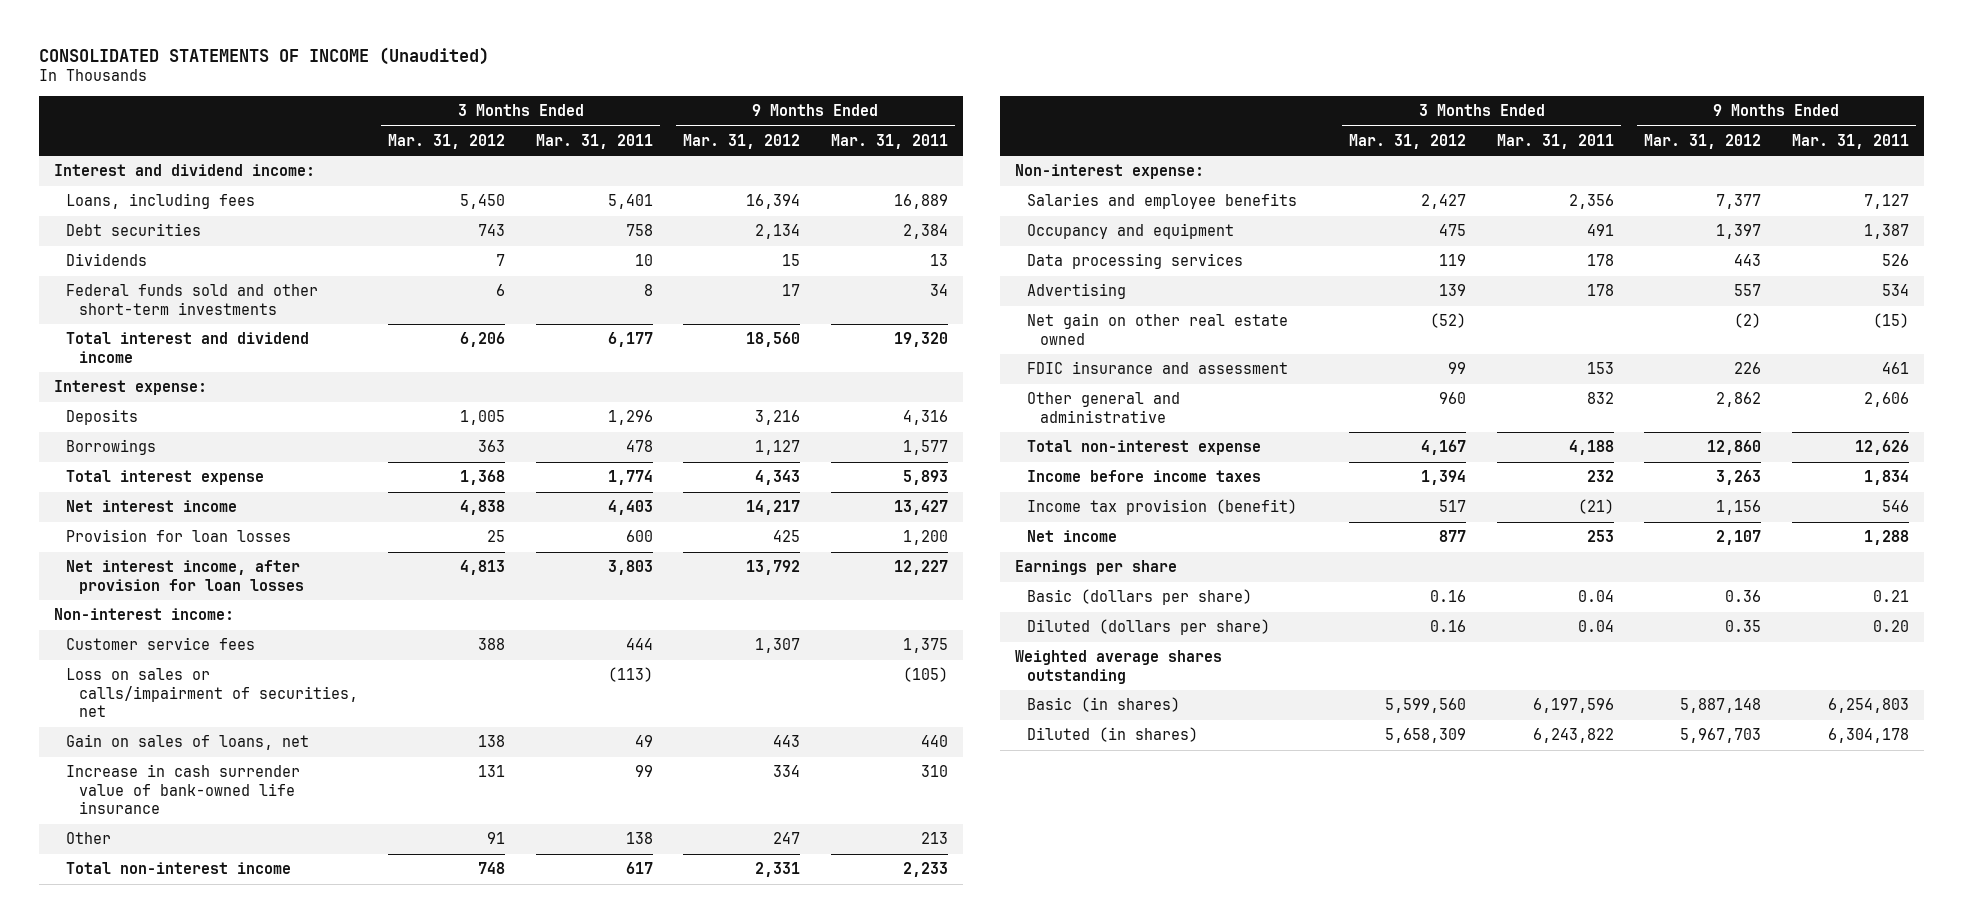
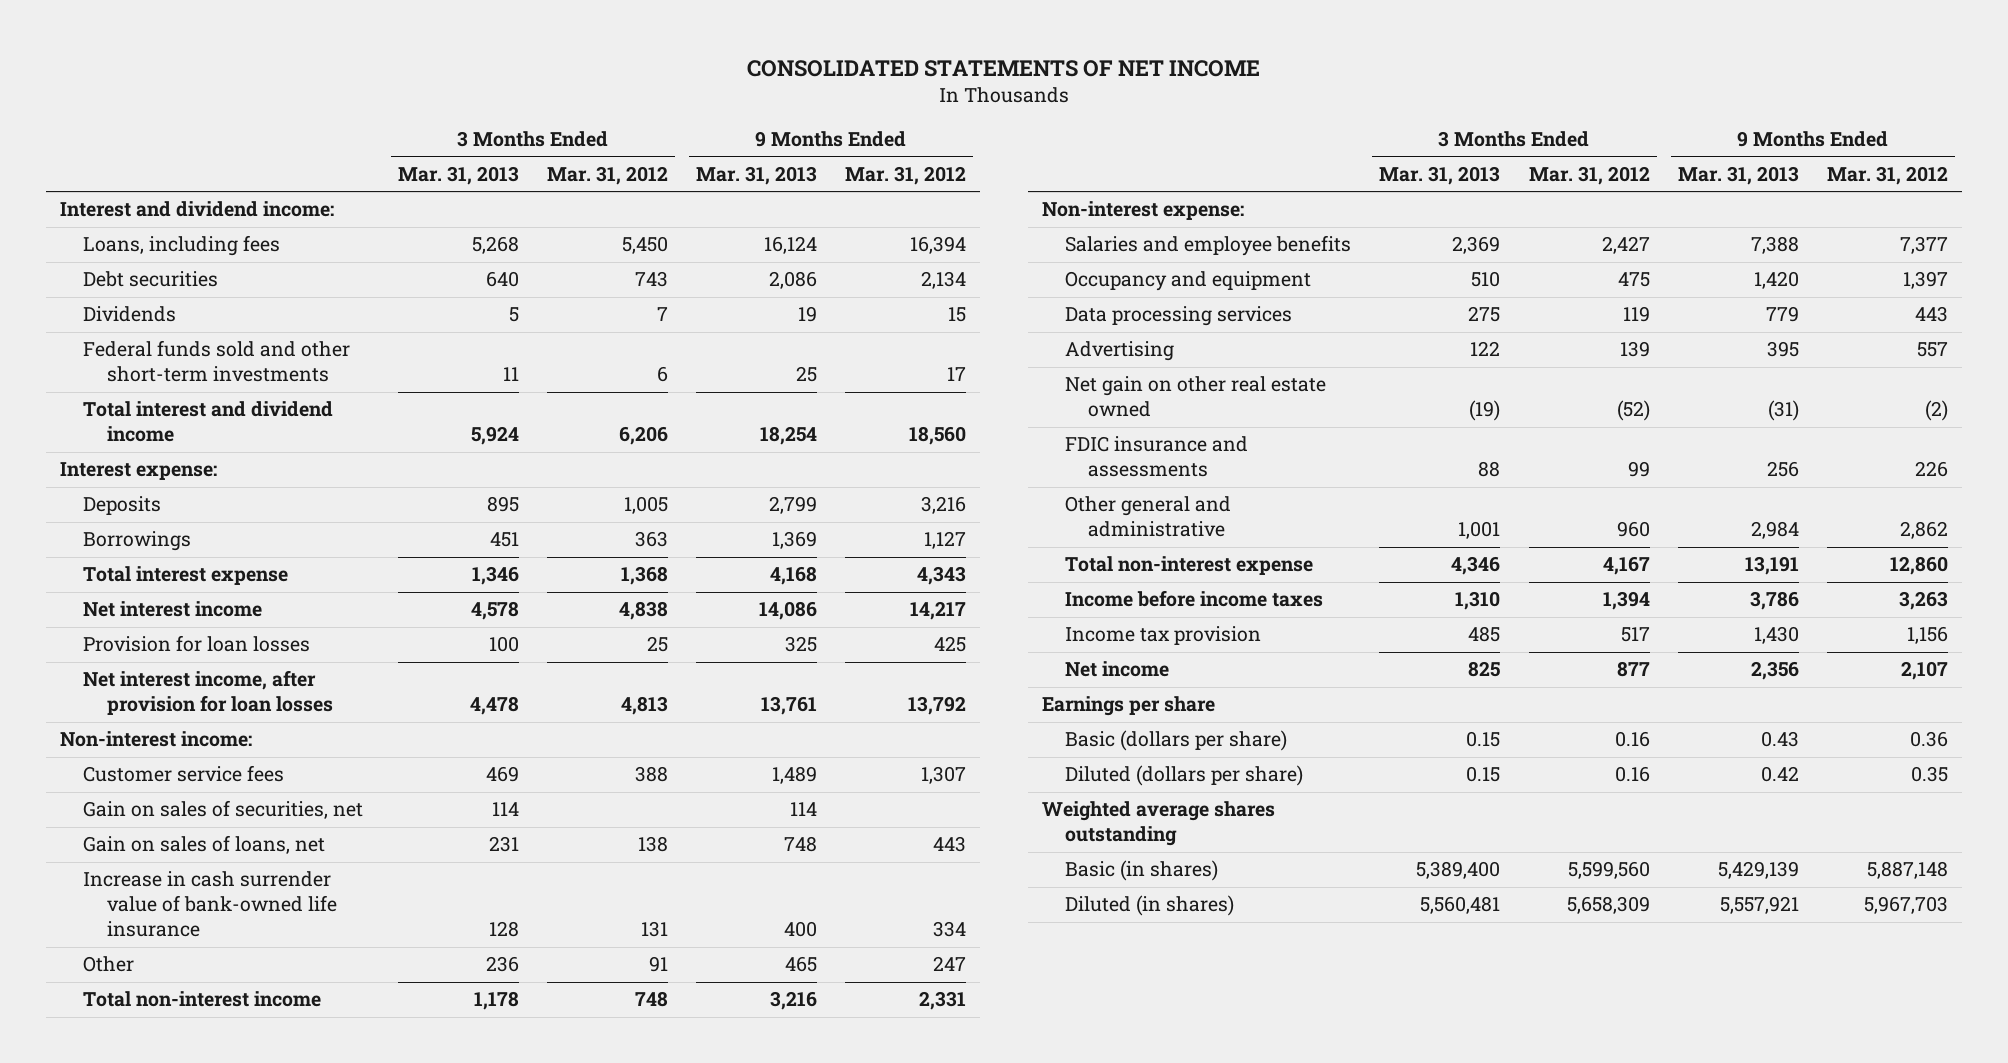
- CONSOLIDATED STATEMENTS OF INCOME (Unaudited)
+ CONSOLIDATED STATEMENTS OF NET INCOME
- | 3 Months Ended Mar. 31, 2012 | 3 Months Ended Mar. 31, 2011 | 9 Months Ended Mar. 31, 2012 | 9 Months Ended Mar. 31, 2011
+ | 3 Months Ended Mar. 31, 2013 | 3 Months Ended Mar. 31, 2012 | 9 Months Ended Mar. 31, 2013 | 9 Months Ended Mar. 31, 2012
- Loss on sales or calls/impairment of securities, net | | (113) | | (105)
+ Gain on sales of securities, net | 114 | | 114 |
- FDIC insurance and assessment | 99 | 153 | 226 | 461
+ FDIC insurance and assessments | 88 | 99 | 256 | 226
- Income tax provision (benefit) | 517 | (21) | 1,156 | 546
+ Income tax provision | 485 | 517 | 1,430 | 1,156

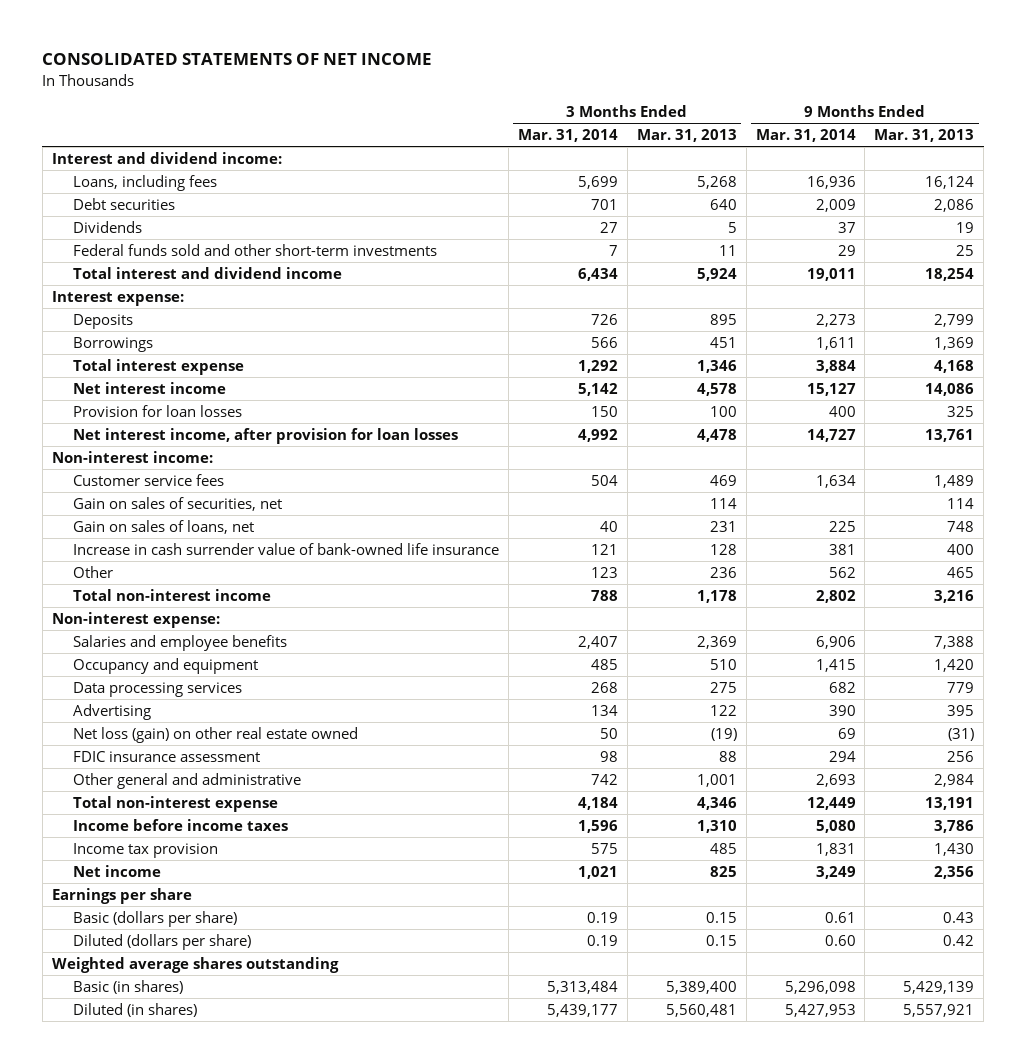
- | 3 Months Ended Mar. 31, 2013 | 3 Months Ended Mar. 31, 2012 | 9 Months Ended Mar. 31, 2013 | 9 Months Ended Mar. 31, 2012
+ | 3 Months Ended Mar. 31, 2014 | 3 Months Ended Mar. 31, 2013 | 9 Months Ended Mar. 31, 2014 | 9 Months Ended Mar. 31, 2013
- Net gain on other real estate owned | (19) | (52) | (31) | (2)
- FDIC insurance and assessments | 88 | 99 | 256 | 226
+ Net loss (gain) on other real estate owned | 50 | (19) | 69 | (31)
+ FDIC insurance assessment | 98 | 88 | 294 | 256

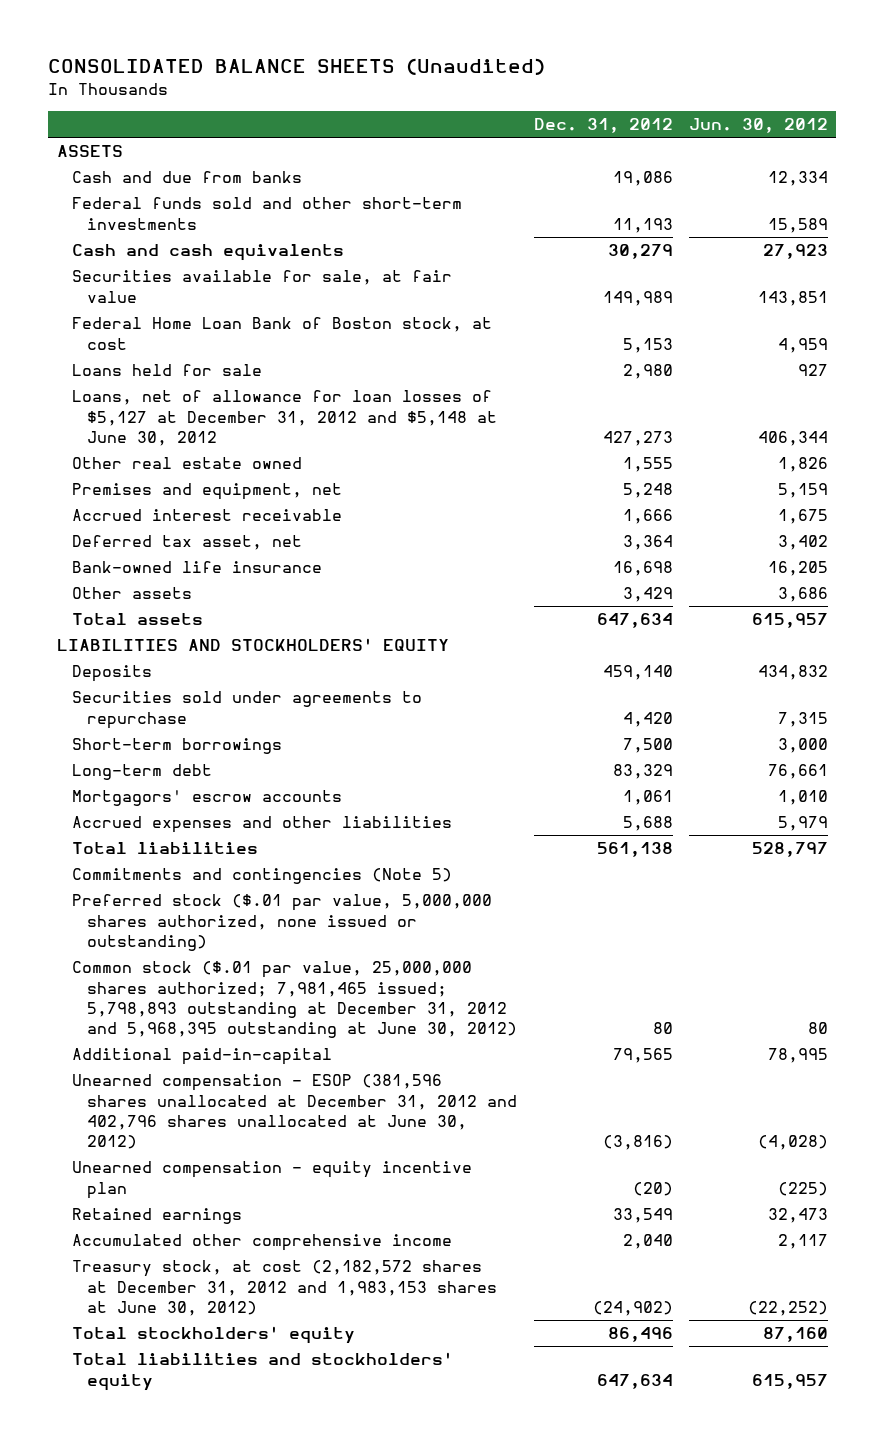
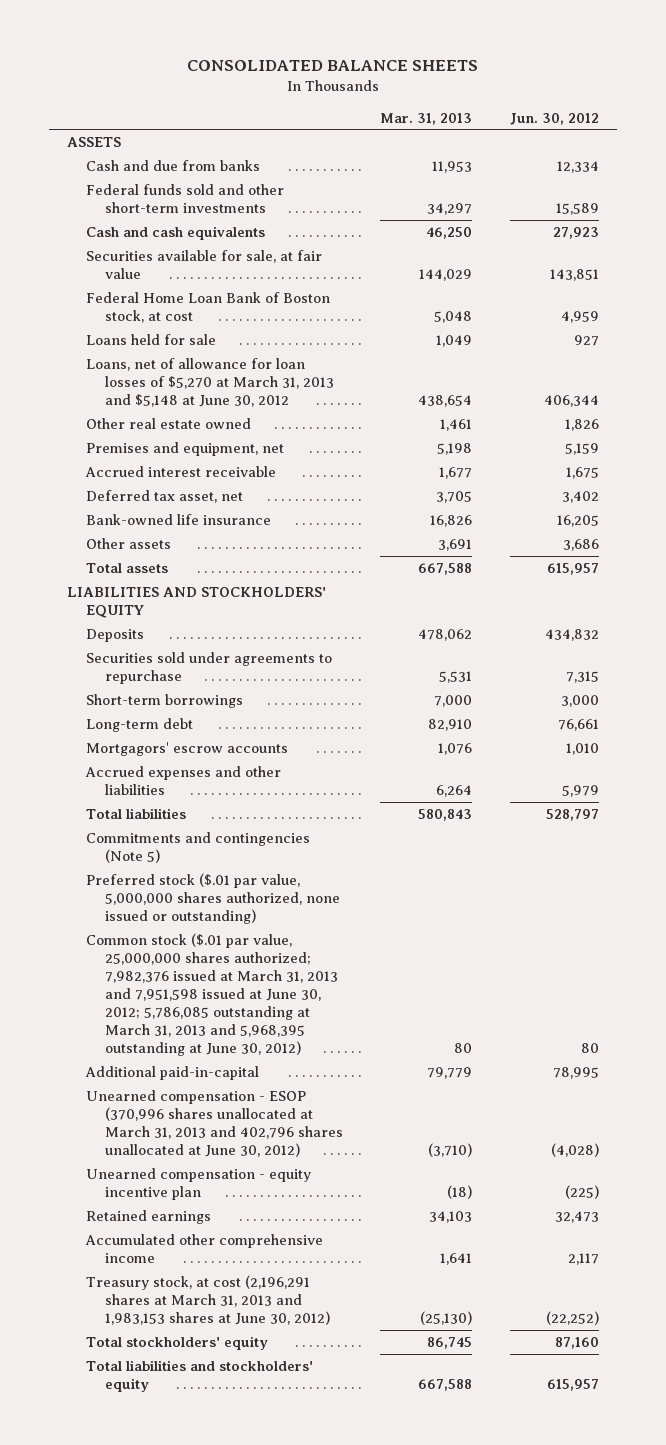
- CONSOLIDATED BALANCE SHEETS (Unaudited)
+ CONSOLIDATED BALANCE SHEETS
- | Dec. 31, 2012 | Jun. 30, 2012
+ | Mar. 31, 2013 | Jun. 30, 2012
- Loans, net of allowance for loan losses of $5,127 at December 31, 2012 and $5,148 at June 30, 2012 | 427,273 | 406,344
+ Loans, net of allowance for loan losses of $5,270 at March 31, 2013 and $5,148 at June 30, 2012 | 438,654 | 406,344
- Common stock ($.01 par value, 25,000,000 shares authorized; 7,981,465 issued; 5,798,893 outstanding at December 31, 2012 and 5,968,395 outstanding at June 30, 2012) | 80 | 80
+ Common stock ($.01 par value, 25,000,000 shares authorized; 7,982,376 issued at March 31, 2013 and 7,951,598 issued at June 30, 2012; 5,786,085 outstanding at March 31, 2013 and 5,968,395 outstanding at June 30, 2012) | 80 | 80
- Unearned compensation - ESOP (381,596 shares unallocated at December 31, 2012 and 402,796 shares unallocated at June 30, 2012) | (3,816) | (4,028)
+ Unearned compensation - ESOP (370,996 shares unallocated at March 31, 2013 and 402,796 shares unallocated at June 30, 2012) | (3,710) | (4,028)
- Treasury stock, at cost (2,182,572 shares at December 31, 2012 and 1,983,153 shares at June 30, 2012) | (24,902) | (22,252)
+ Treasury stock, at cost (2,196,291 shares at March 31, 2013 and 1,983,153 shares at June 30, 2012) | (25,130) | (22,252)

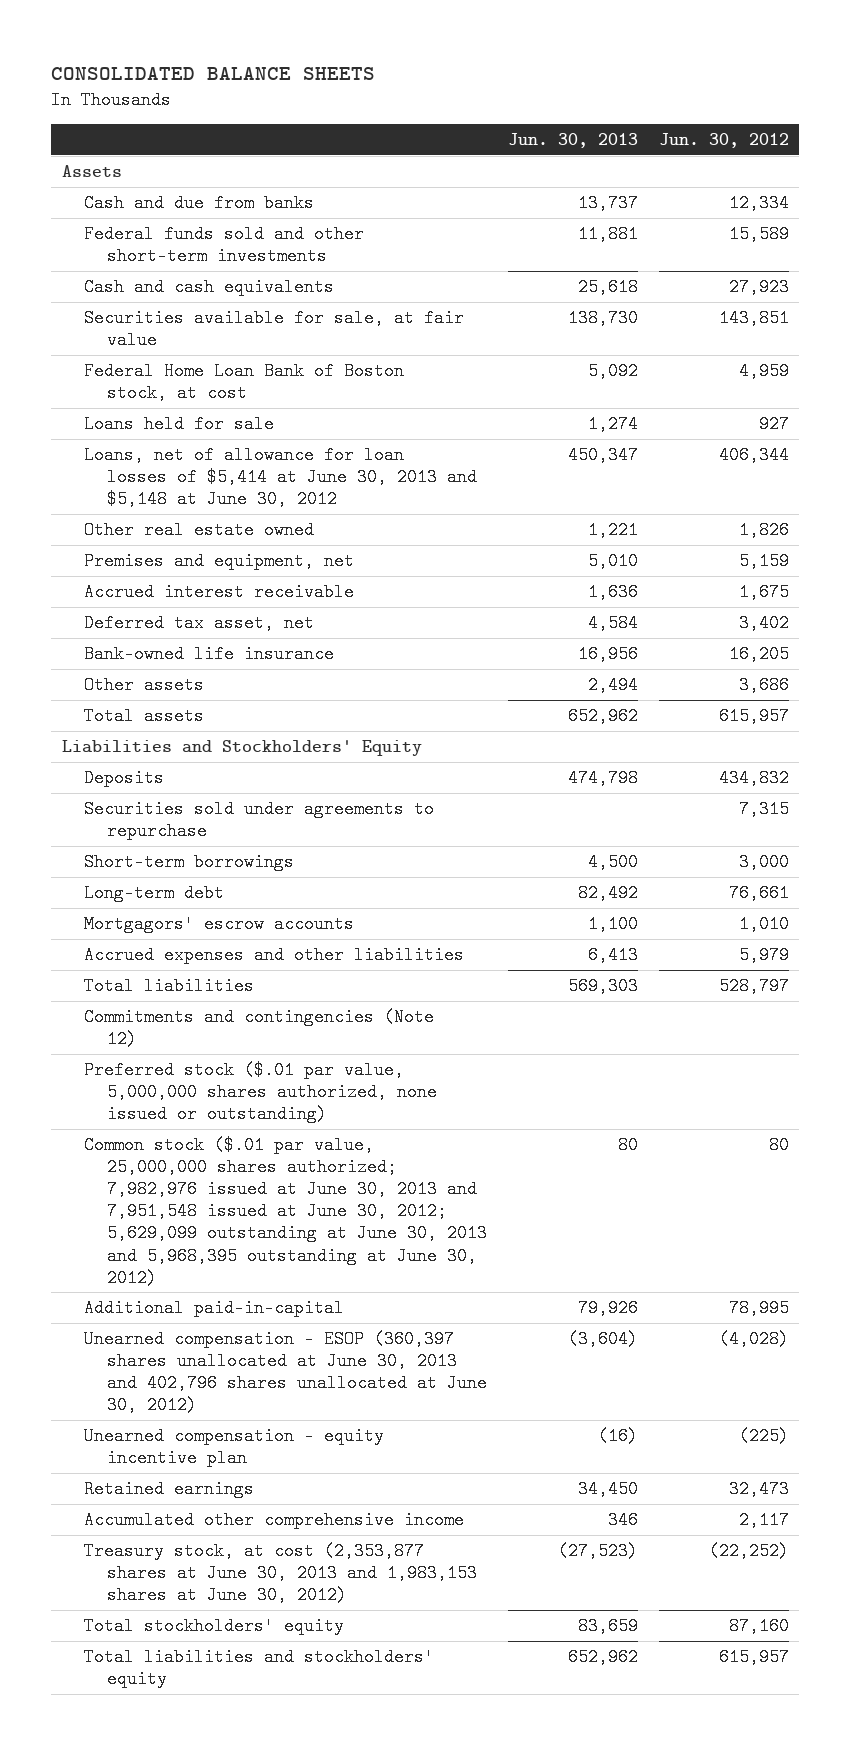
- | Mar. 31, 2013 | Jun. 30, 2012
+ | Jun. 30, 2013 | Jun. 30, 2012
- ASSETS
+ Assets
- Loans, net of allowance for loan losses of $5,270 at March 31, 2013 and $5,148 at June 30, 2012 | 438,654 | 406,344
+ Loans, net of allowance for loan losses of $5,414 at June 30, 2013 and $5,148 at June 30, 2012 | 450,347 | 406,344
- LIABILITIES AND STOCKHOLDERS' EQUITY
+ Liabilities and Stockholders' Equity
- Commitments and contingencies (Note 5)
+ Commitments and contingencies (Note 12)
- Common stock ($.01 par value, 25,000,000 shares authorized; 7,982,376 issued at March 31, 2013 and 7,951,598 issued at June 30, 2012; 5,786,085 outstanding at March 31, 2013 and 5,968,395 outstanding at June 30, 2012) | 80 | 80
+ Common stock ($.01 par value, 25,000,000 shares authorized; 7,982,976 issued at June 30, 2013 and 7,951,548 issued at June 30, 2012; 5,629,099 outstanding at June 30, 2013 and 5,968,395 outstanding at June 30, 2012) | 80 | 80
- Unearned compensation - ESOP (370,996 shares unallocated at March 31, 2013 and 402,796 shares unallocated at June 30, 2012) | (3,710) | (4,028)
+ Unearned compensation - ESOP (360,397 shares unallocated at June 30, 2013 and 402,796 shares unallocated at June 30, 2012) | (3,604) | (4,028)
- Treasury stock, at cost (2,196,291 shares at March 31, 2013 and 1,983,153 shares at June 30, 2012) | (25,130) | (22,252)
+ Treasury stock, at cost (2,353,877 shares at June 30, 2013 and 1,983,153 shares at June 30, 2012) | (27,523) | (22,252)

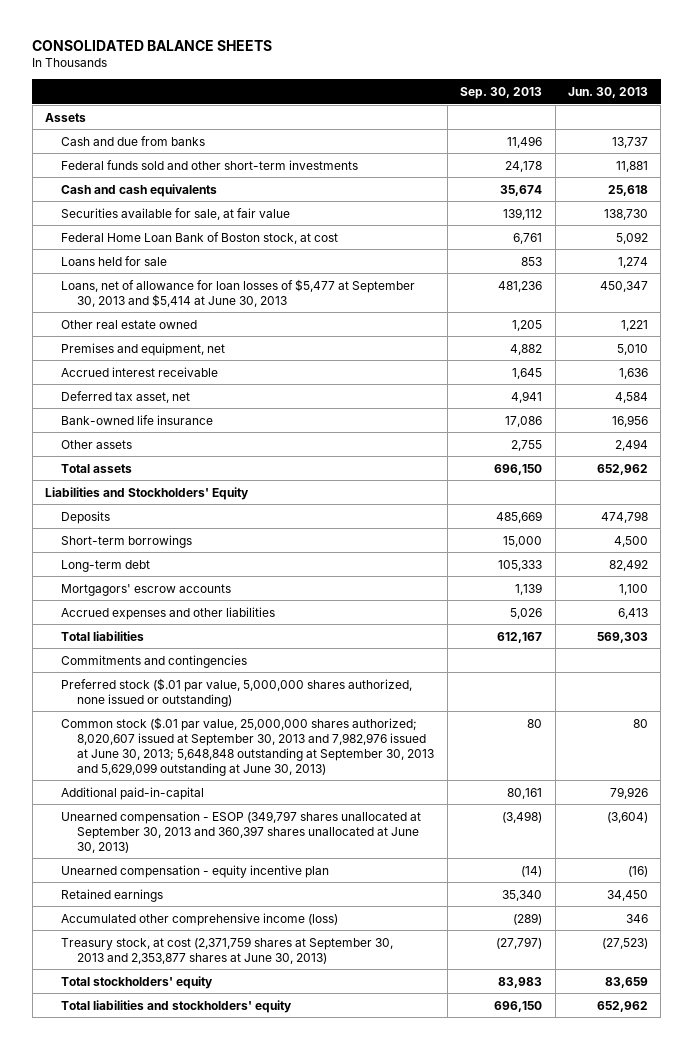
- | Jun. 30, 2013 | Jun. 30, 2012
+ | Sep. 30, 2013 | Jun. 30, 2013
- Loans, net of allowance for loan losses of $5,414 at June 30, 2013 and $5,148 at June 30, 2012 | 450,347 | 406,344
+ Loans, net of allowance for loan losses of $5,477 at September 30, 2013 and $5,414 at June 30, 2013 | 481,236 | 450,347
- Securities sold under agreements to repurchase | | 7,315
- Commitments and contingencies (Note 12)
+ Commitments and contingencies
- Common stock ($.01 par value, 25,000,000 shares authorized; 7,982,976 issued at June 30, 2013 and 7,951,548 issued at June 30, 2012; 5,629,099 outstanding at June 30, 2013 and 5,968,395 outstanding at June 30, 2012) | 80 | 80
+ Common stock ($.01 par value, 25,000,000 shares authorized; 8,020,607 issued at September 30, 2013 and 7,982,976 issued at June 30, 2013; 5,648,848 outstanding at September 30, 2013 and 5,629,099 outstanding at June 30, 2013) | 80 | 80
- Unearned compensation - ESOP (360,397 shares unallocated at June 30, 2013 and 402,796 shares unallocated at June 30, 2012) | (3,604) | (4,028)
+ Unearned compensation - ESOP (349,797 shares unallocated at September 30, 2013 and 360,397 shares unallocated at June 30, 2013) | (3,498) | (3,604)
- Accumulated other comprehensive income | 346 | 2,117
- Treasury stock, at cost (2,353,877 shares at June 30, 2013 and 1,983,153 shares at June 30, 2012) | (27,523) | (22,252)
+ Accumulated other comprehensive income (loss) | (289) | 346
+ Treasury stock, at cost (2,371,759 shares at September 30, 2013 and 2,353,877 shares at June 30, 2013) | (27,797) | (27,523)

